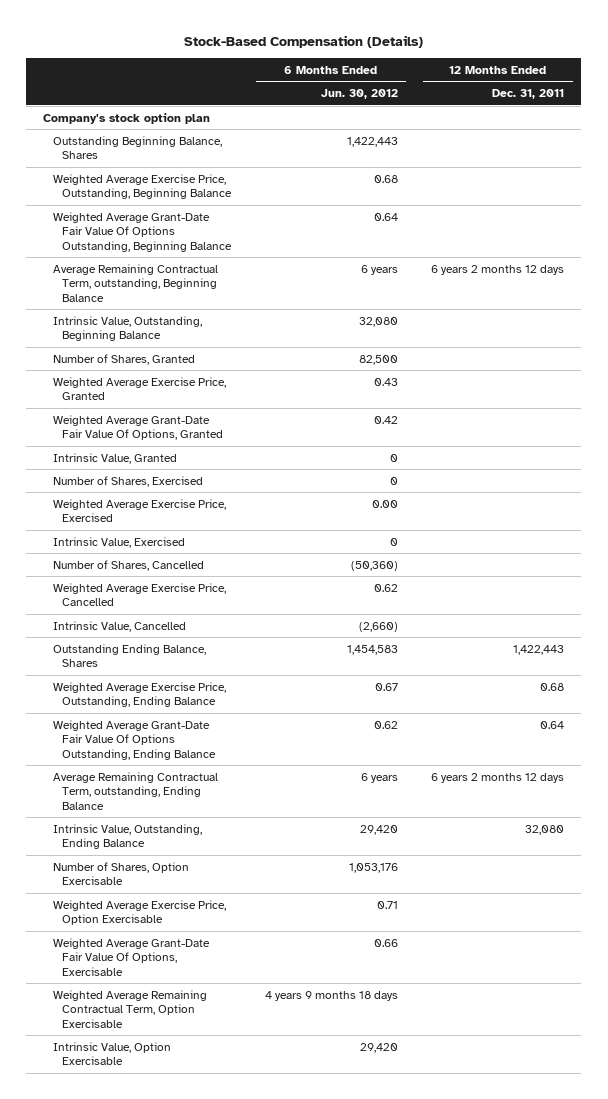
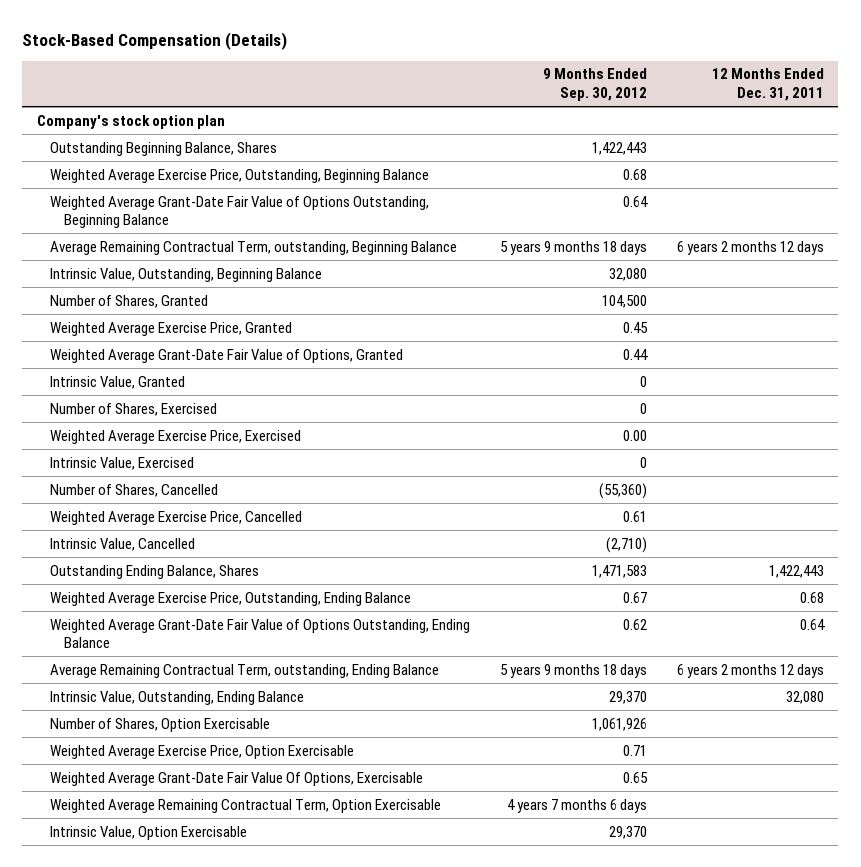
- | 6 Months Ended Jun. 30, 2012 | 12 Months Ended Dec. 31, 2011
+ | 9 Months Ended Sep. 30, 2012 | 12 Months Ended Dec. 31, 2011
- Weighted Average Grant-Date Fair Value Of Options Outstanding, Beginning Balance | 0.64 |
+ Weighted Average Grant-Date Fair Value of Options Outstanding, Beginning Balance | 0.64 |
- Weighted Average Grant-Date Fair Value Of Options, Granted | 0.42 |
+ Weighted Average Grant-Date Fair Value of Options, Granted | 0.44 |
- Weighted Average Grant-Date Fair Value Of Options Outstanding, Ending Balance | 0.62 | 0.64
+ Weighted Average Grant-Date Fair Value of Options Outstanding, Ending Balance | 0.62 | 0.64

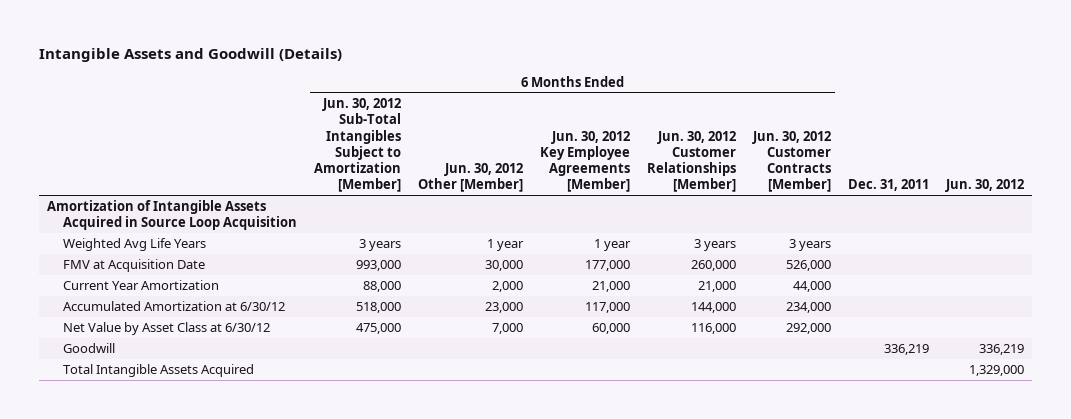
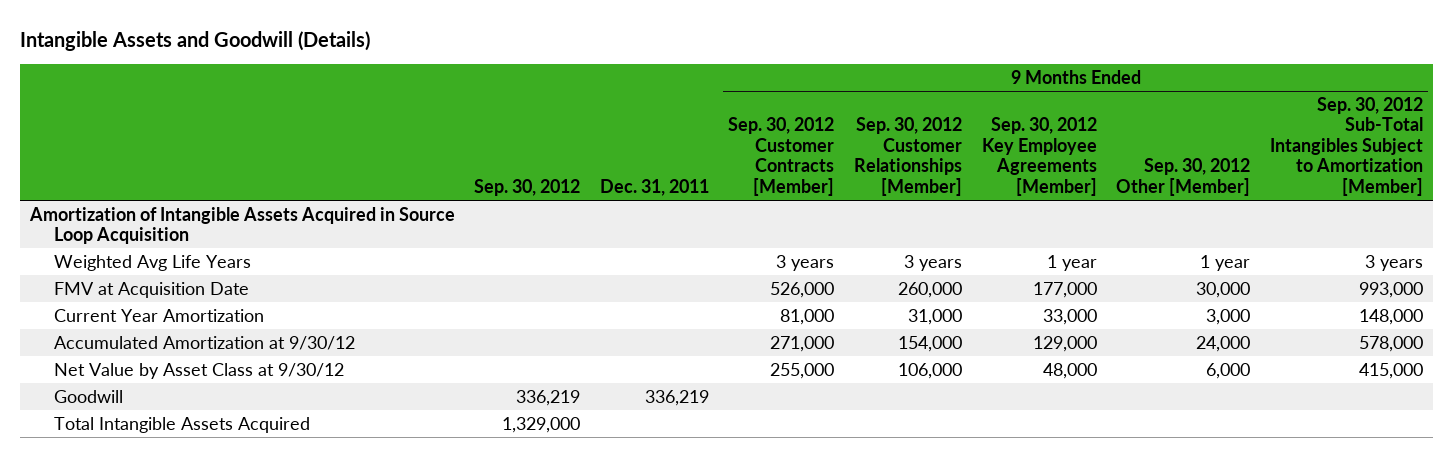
- | 6 Months Ended Jun. 30, 2012 Sub-Total Intangibles Subject to Amortization [Member] | 6 Months Ended Jun. 30, 2012 Other [Member] | 6 Months Ended Jun. 30, 2012 Key Employee Agreements [Member] | 6 Months Ended Jun. 30, 2012 Customer Relationships [Member] | 6 Months Ended Jun. 30, 2012 Customer Contracts [Member] | Dec. 31, 2011 | Jun. 30, 2012
+ | Sep. 30, 2012 | Dec. 31, 2011 | 9 Months Ended Sep. 30, 2012 Customer Contracts [Member] | 9 Months Ended Sep. 30, 2012 Customer Relationships [Member] | 9 Months Ended Sep. 30, 2012 Key Employee Agreements [Member] | 9 Months Ended Sep. 30, 2012 Other [Member] | 9 Months Ended Sep. 30, 2012 Sub-Total Intangibles Subject to Amortization [Member]
- Accumulated Amortization at 6/30/12 | 518,000 | 23,000 | 117,000 | 144,000 | 234,000 | |
- Net Value by Asset Class at 6/30/12 | 475,000 | 7,000 | 60,000 | 116,000 | 292,000 | |
+ Accumulated Amortization at 9/30/12 | | | 271,000 | 154,000 | 129,000 | 24,000 | 578,000
+ Net Value by Asset Class at 9/30/12 | | | 255,000 | 106,000 | 48,000 | 6,000 | 415,000

